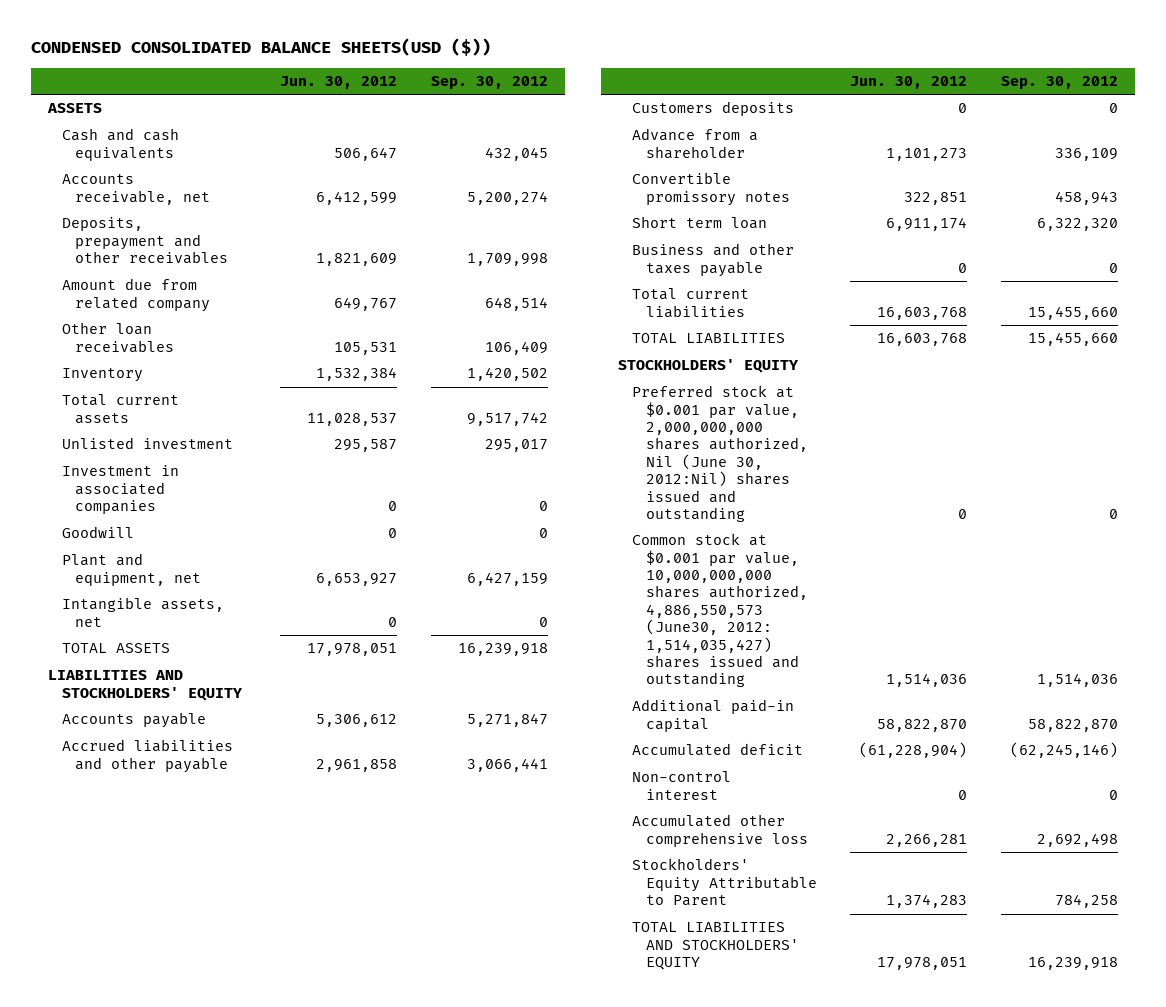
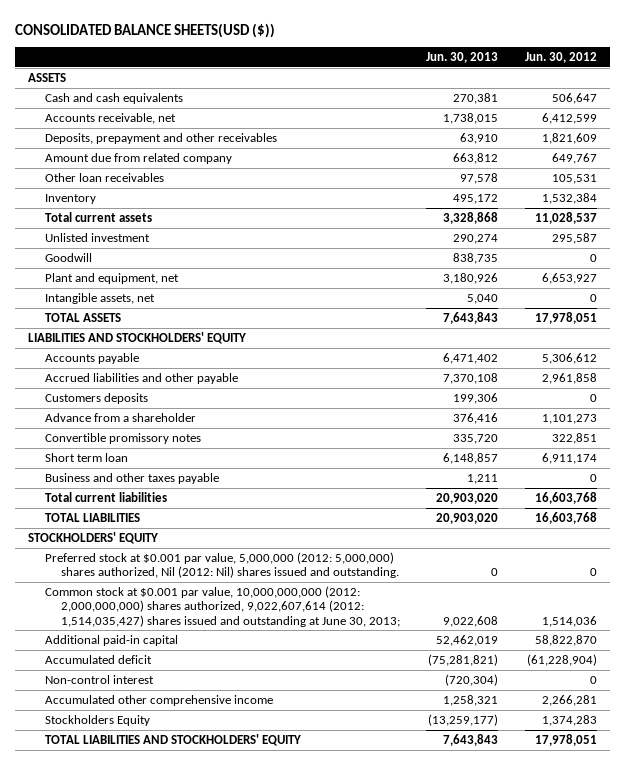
- CONDENSED CONSOLIDATED BALANCE SHEETS(USD ($))
+ CONSOLIDATED BALANCE SHEETS(USD ($))
- | Jun. 30, 2012 | Sep. 30, 2012
+ | Jun. 30, 2013 | Jun. 30, 2012
- Investment in associated companies | 0 | 0
- Preferred stock at $0.001 par value, 2,000,000,000 shares authorized, Nil (June 30, 2012:Nil) shares issued and outstanding | 0 | 0
- Common stock at $0.001 par value, 10,000,000,000 shares authorized, 4,886,550,573 (June30, 2012: 1,514,035,427) shares issued and outstanding | 1,514,036 | 1,514,036
+ Preferred stock at $0.001 par value, 5,000,000 (2012: 5,000,000) shares authorized, Nil (2012: Nil) shares issued and outstanding. | 0 | 0
+ Common stock at $0.001 par value, 10,000,000,000 (2012: 2,000,000,000) shares authorized, 9,022,607,614 (2012: 1,514,035,427) shares issued and outstanding at June 30, 2013; | 9,022,608 | 1,514,036
- Accumulated other comprehensive loss | 2,266,281 | 2,692,498
- Stockholders' Equity Attributable to Parent | 1,374,283 | 784,258
+ Accumulated other comprehensive income | 1,258,321 | 2,266,281
+ Stockholders Equity | (13,259,177) | 1,374,283

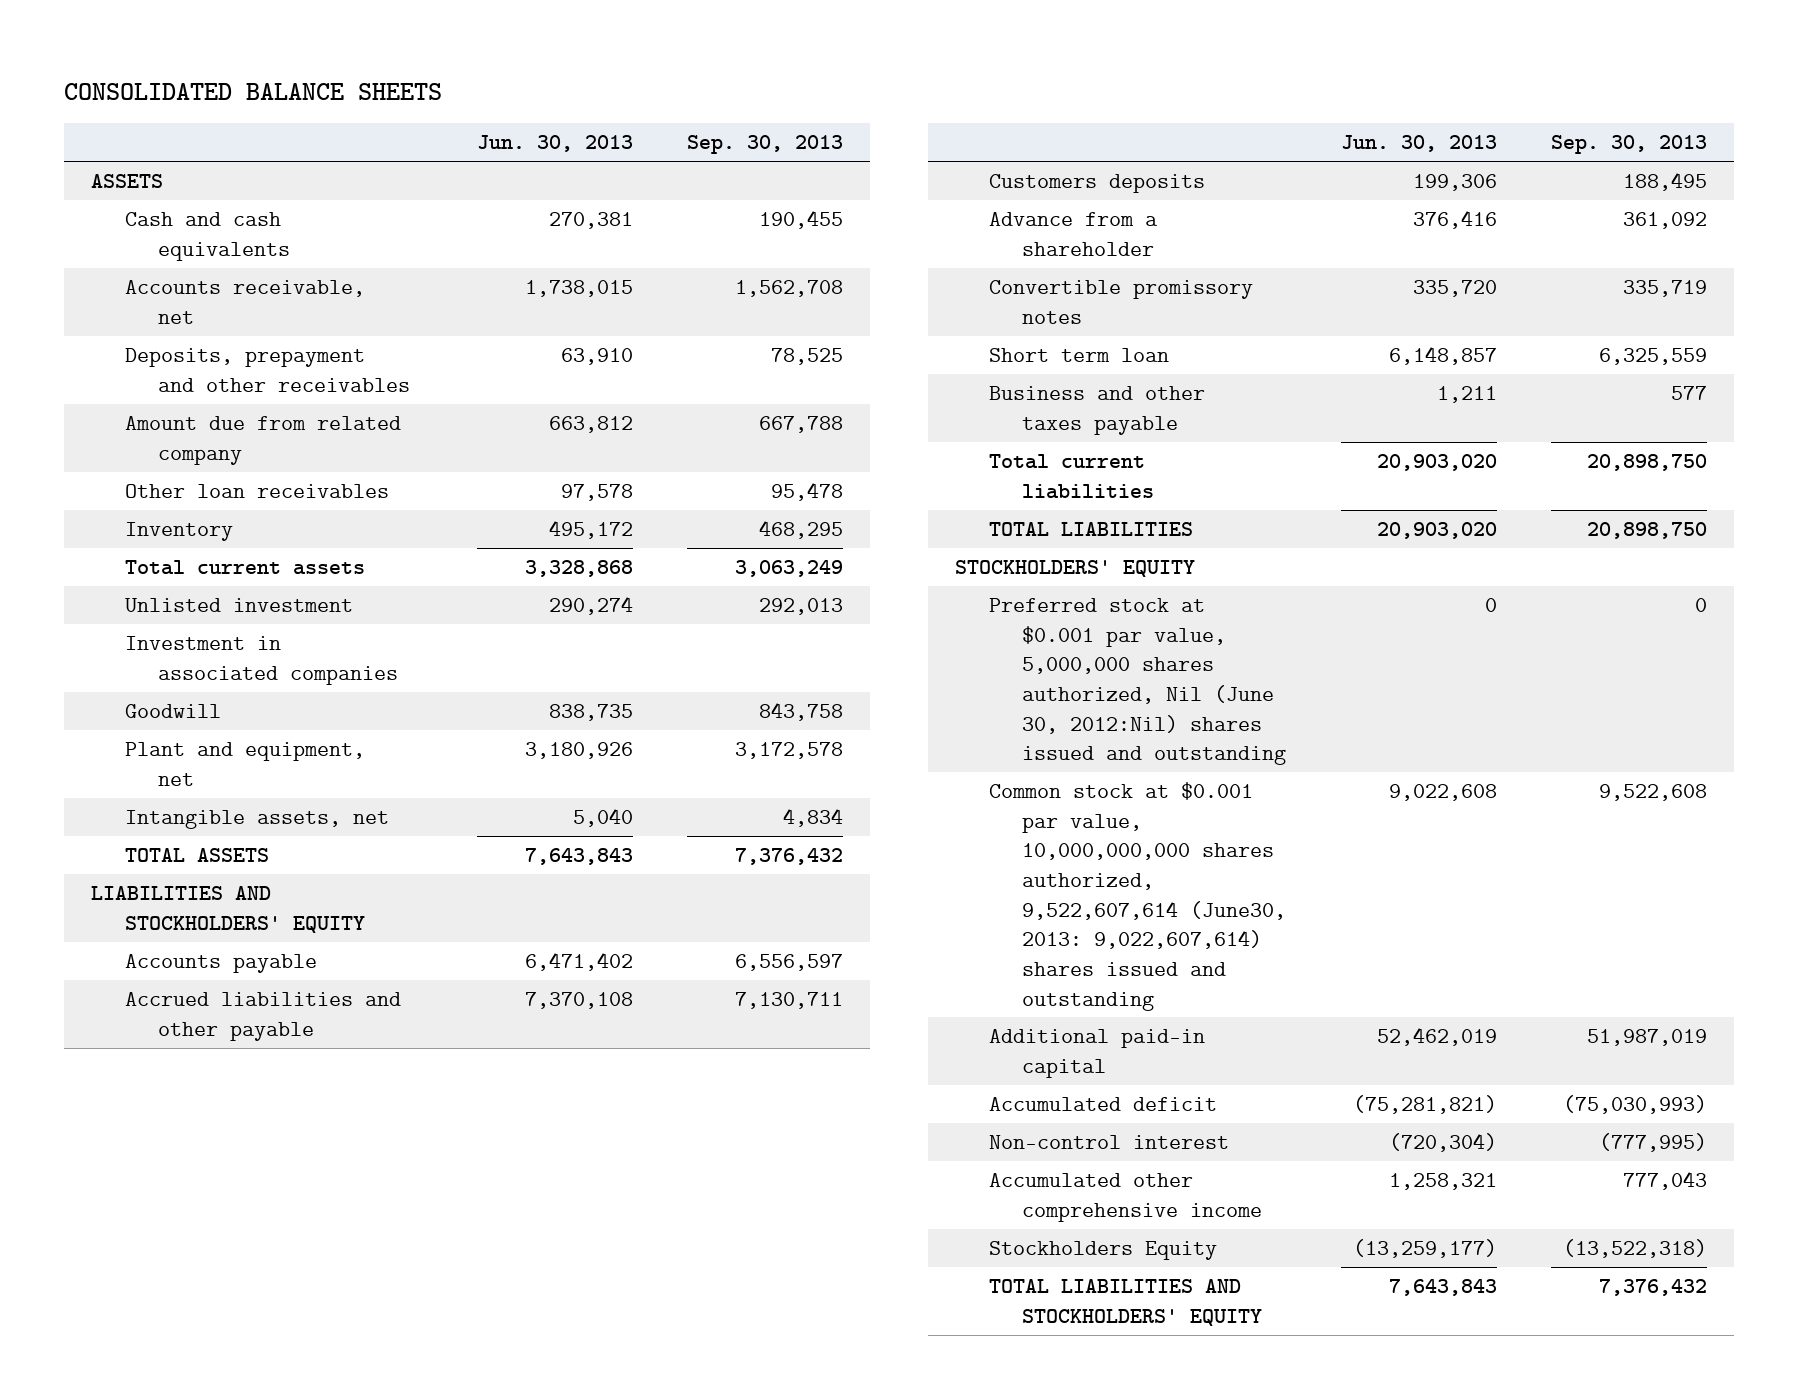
- CONSOLIDATED BALANCE SHEETS(USD ($))
+ CONSOLIDATED BALANCE SHEETS
- | Jun. 30, 2013 | Jun. 30, 2012
+ | Jun. 30, 2013 | Sep. 30, 2013
+ Investment in associated companies
- Preferred stock at $0.001 par value, 5,000,000 (2012: 5,000,000) shares authorized, Nil (2012: Nil) shares issued and outstanding. | 0 | 0
- Common stock at $0.001 par value, 10,000,000,000 (2012: 2,000,000,000) shares authorized, 9,022,607,614 (2012: 1,514,035,427) shares issued and outstanding at June 30, 2013; | 9,022,608 | 1,514,036
+ Preferred stock at $0.001 par value, 5,000,000 shares authorized, Nil (June 30, 2012:Nil) shares issued and outstanding | 0 | 0
+ Common stock at $0.001 par value, 10,000,000,000 shares authorized, 9,522,607,614 (June30, 2013: 9,022,607,614) shares issued and outstanding | 9,022,608 | 9,522,608

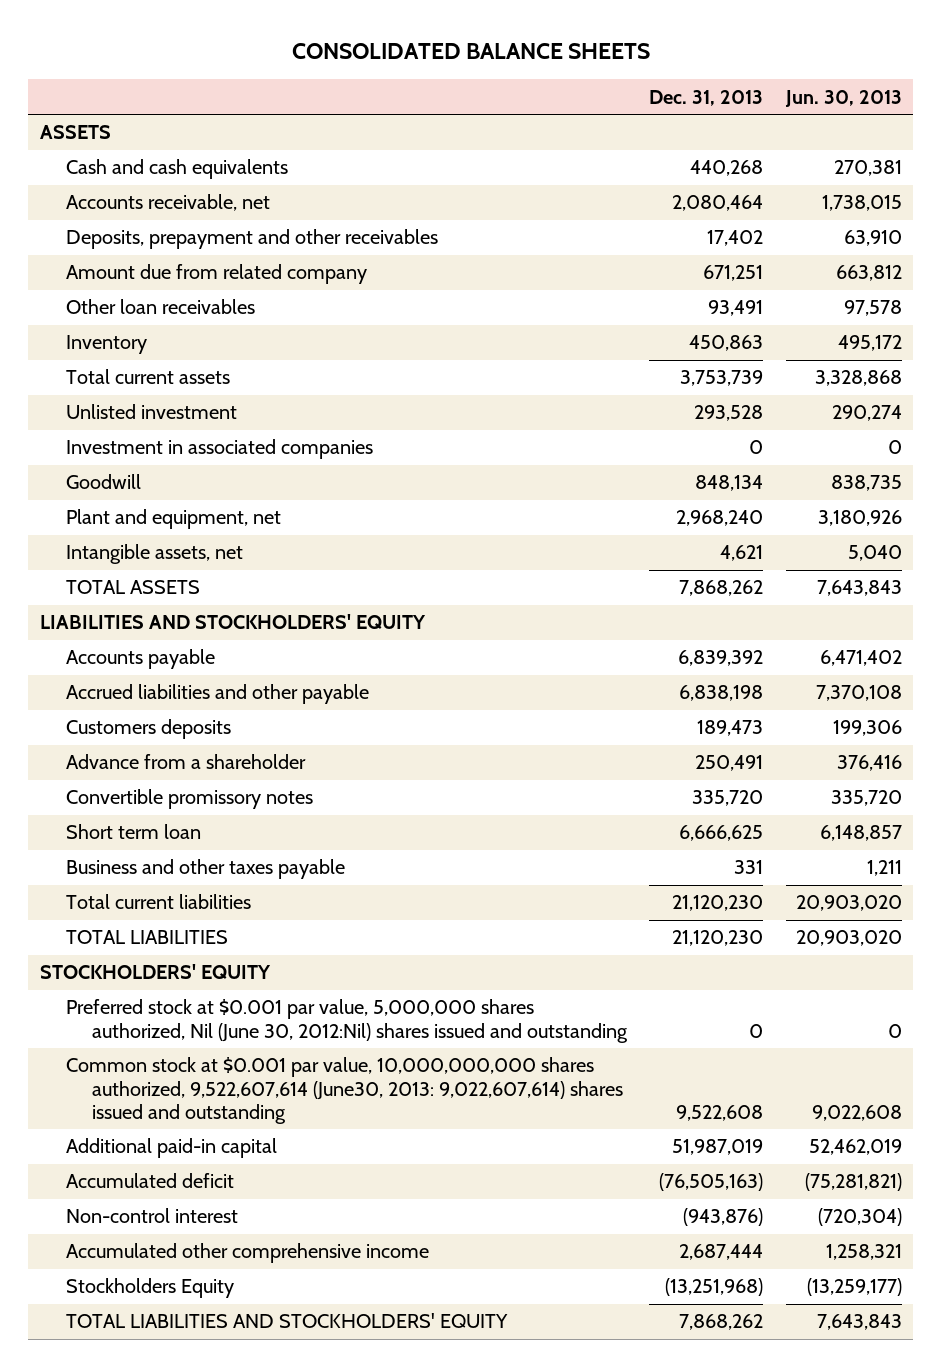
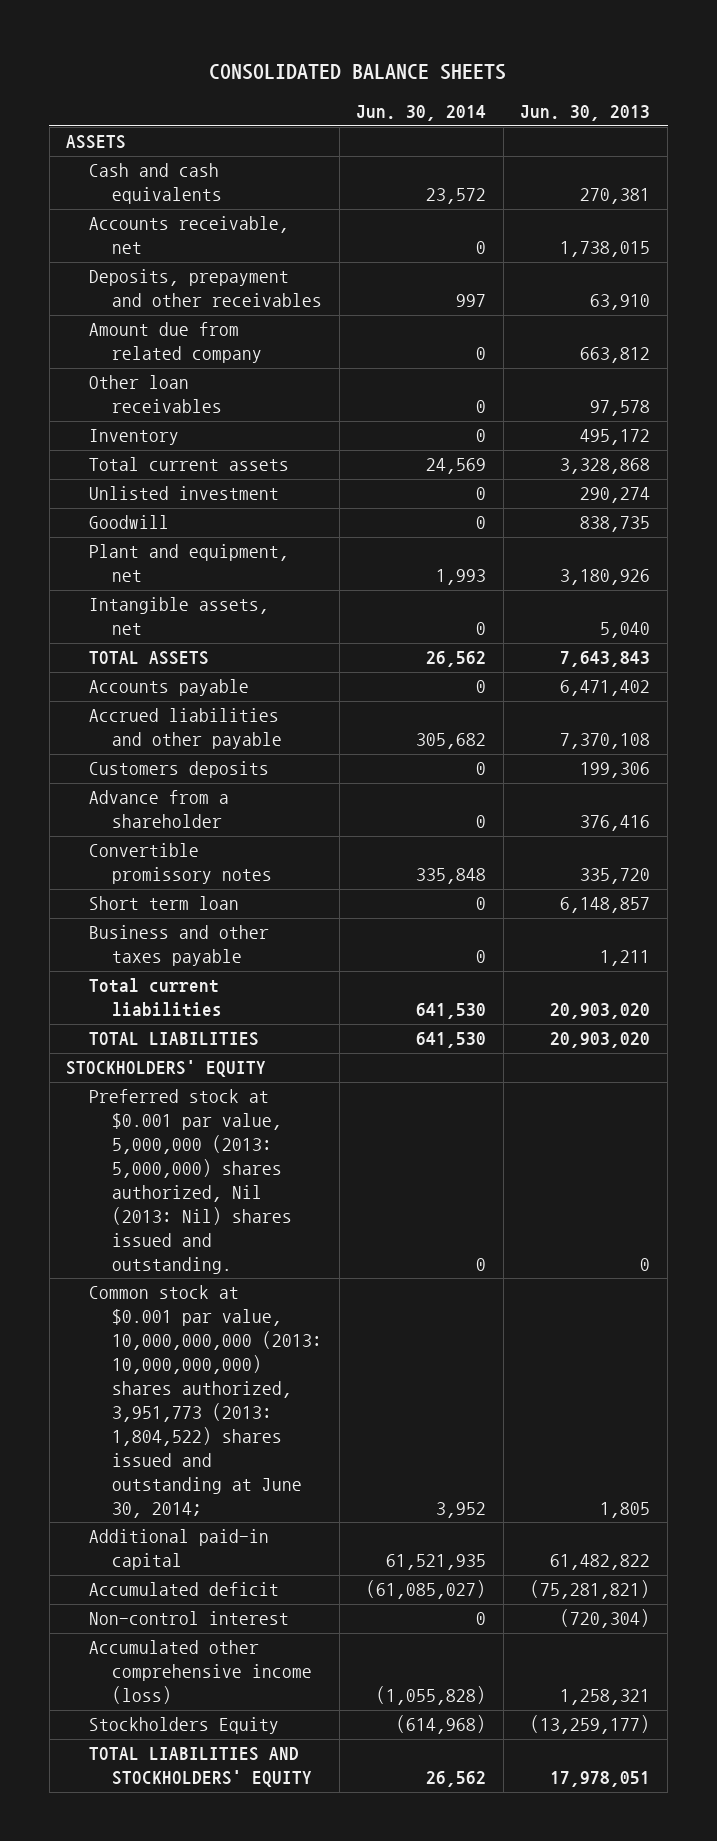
- | Dec. 31, 2013 | Jun. 30, 2013
+ | Jun. 30, 2014 | Jun. 30, 2013
- Investment in associated companies | 0 | 0
- LIABILITIES AND STOCKHOLDERS' EQUITY
- Preferred stock at $0.001 par value, 5,000,000 shares authorized, Nil (June 30, 2012:Nil) shares issued and outstanding | 0 | 0
- Common stock at $0.001 par value, 10,000,000,000 shares authorized, 9,522,607,614 (June30, 2013: 9,022,607,614) shares issued and outstanding | 9,522,608 | 9,022,608
- Additional paid-in capital | 51,987,019 | 52,462,019
+ Preferred stock at $0.001 par value, 5,000,000 (2013: 5,000,000) shares authorized, Nil (2013: Nil) shares issued and outstanding. | 0 | 0
+ Common stock at $0.001 par value, 10,000,000,000 (2013: 10,000,000,000) shares authorized, 3,951,773 (2013: 1,804,522) shares issued and outstanding at June 30, 2014; | 3,952 | 1,805
+ Additional paid-in capital | 61,521,935 | 61,482,822
- Accumulated other comprehensive income | 2,687,444 | 1,258,321
+ Accumulated other comprehensive income (loss) | (1,055,828) | 1,258,321
- TOTAL LIABILITIES AND STOCKHOLDERS' EQUITY | 7,868,262 | 7,643,843
+ TOTAL LIABILITIES AND STOCKHOLDERS' EQUITY | 26,562 | 17,978,051

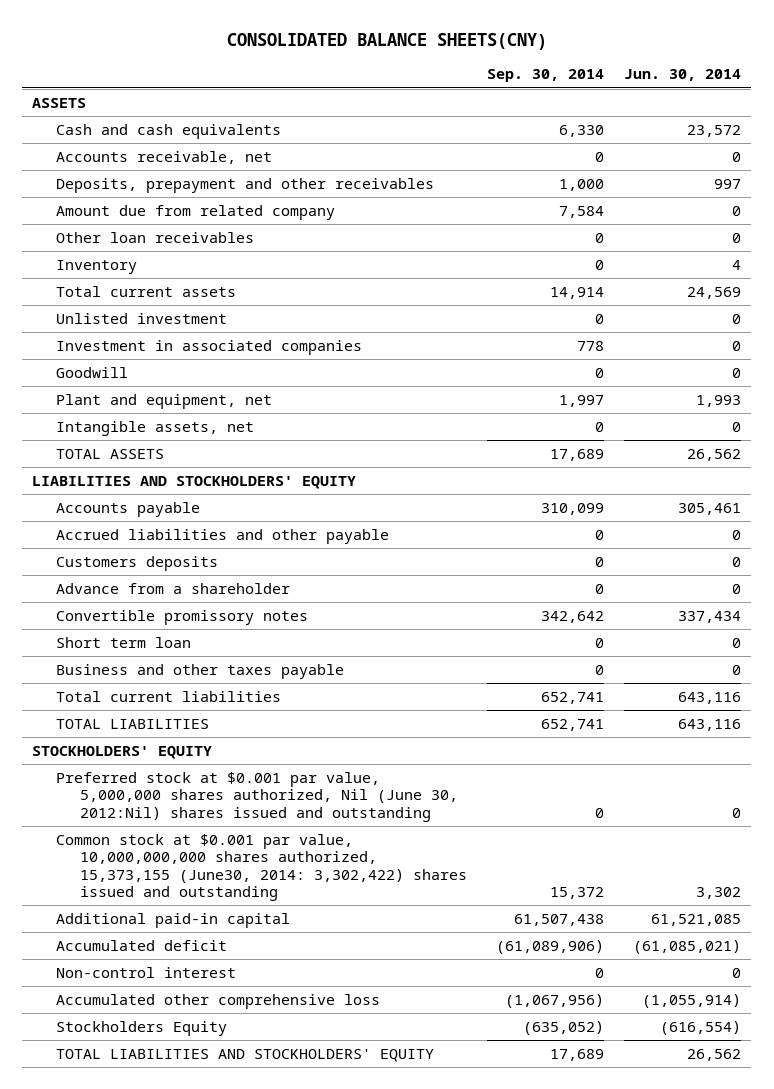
- CONSOLIDATED BALANCE SHEETS
+ CONSOLIDATED BALANCE SHEETS(CNY)
- | Jun. 30, 2014 | Jun. 30, 2013
+ | Sep. 30, 2014 | Jun. 30, 2014
- Inventory | 0 | 495,172
+ Inventory | 0 | 4
+ Investment in associated companies | 778 | 0
- Accounts payable | 0 | 6,471,402
- Accrued liabilities and other payable | 305,682 | 7,370,108
+ LIABILITIES AND STOCKHOLDERS' EQUITY
+ Accounts payable | 310,099 | 305,461
+ Accrued liabilities and other payable | 0 | 0
- Convertible promissory notes | 335,848 | 335,720
+ Convertible promissory notes | 342,642 | 337,434
- Total current liabilities | 641,530 | 20,903,020
- TOTAL LIABILITIES | 641,530 | 20,903,020
+ Total current liabilities | 652,741 | 643,116
+ TOTAL LIABILITIES | 652,741 | 643,116
- Preferred stock at $0.001 par value, 5,000,000 (2013: 5,000,000) shares authorized, Nil (2013: Nil) shares issued and outstanding. | 0 | 0
- Common stock at $0.001 par value, 10,000,000,000 (2013: 10,000,000,000) shares authorized, 3,951,773 (2013: 1,804,522) shares issued and outstanding at June 30, 2014; | 3,952 | 1,805
- Additional paid-in capital | 61,521,935 | 61,482,822
- Accumulated deficit | (61,085,027) | (75,281,821)
+ Preferred stock at $0.001 par value, 5,000,000 shares authorized, Nil (June 30, 2012:Nil) shares issued and outstanding | 0 | 0
+ Common stock at $0.001 par value, 10,000,000,000 shares authorized, 15,373,155 (June30, 2014: 3,302,422) shares issued and outstanding | 15,372 | 3,302
+ Additional paid-in capital | 61,507,438 | 61,521,085
+ Accumulated deficit | (61,089,906) | (61,085,021)
- Accumulated other comprehensive income (loss) | (1,055,828) | 1,258,321
- Stockholders Equity | (614,968) | (13,259,177)
+ Accumulated other comprehensive loss | (1,067,956) | (1,055,914)
+ Stockholders Equity | (635,052) | (616,554)

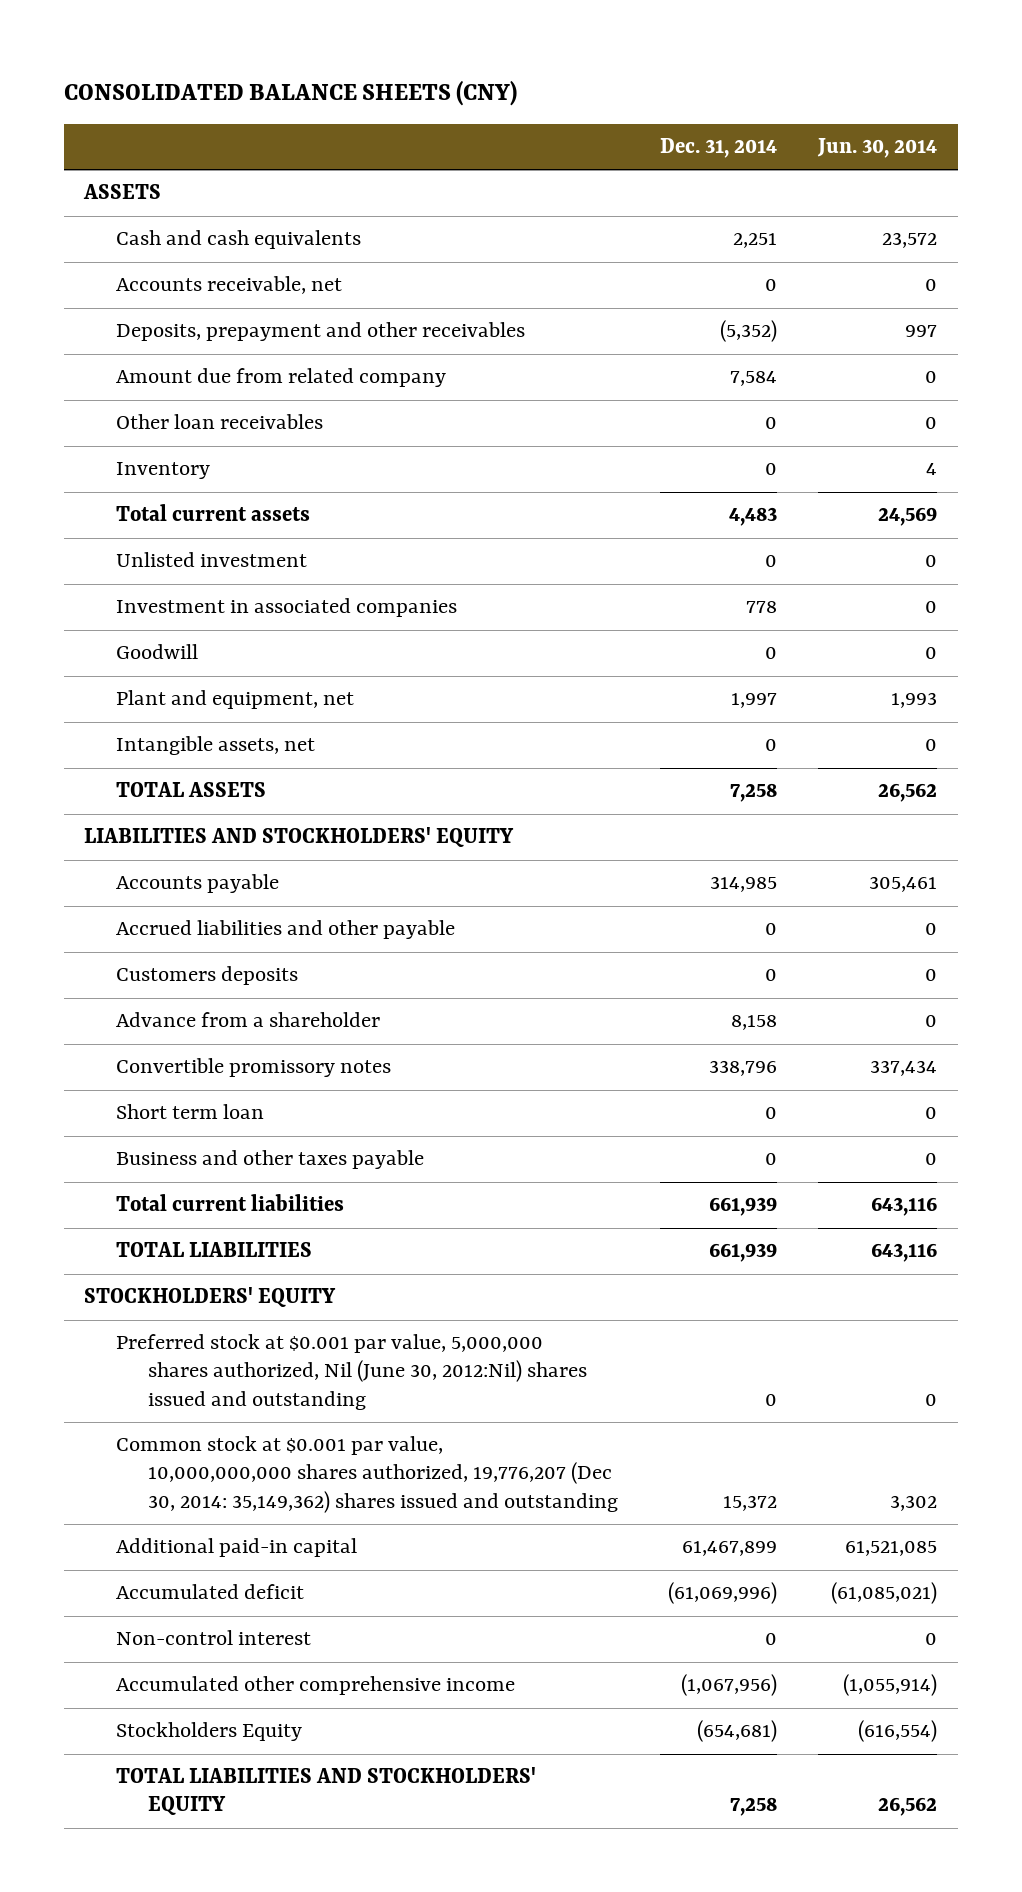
- CONSOLIDATED BALANCE SHEETS(CNY)
+ CONSOLIDATED BALANCE SHEETS (CNY)
- | Sep. 30, 2014 | Jun. 30, 2014
+ | Dec. 31, 2014 | Jun. 30, 2014
- Common stock at $0.001 par value, 10,000,000,000 shares authorized, 15,373,155 (June30, 2014: 3,302,422) shares issued and outstanding | 15,372 | 3,302
+ Common stock at $0.001 par value, 10,000,000,000 shares authorized, 19,776,207 (Dec 30, 2014: 35,149,362) shares issued and outstanding | 15,372 | 3,302
- Accumulated other comprehensive loss | (1,067,956) | (1,055,914)
+ Accumulated other comprehensive income | (1,067,956) | (1,055,914)

